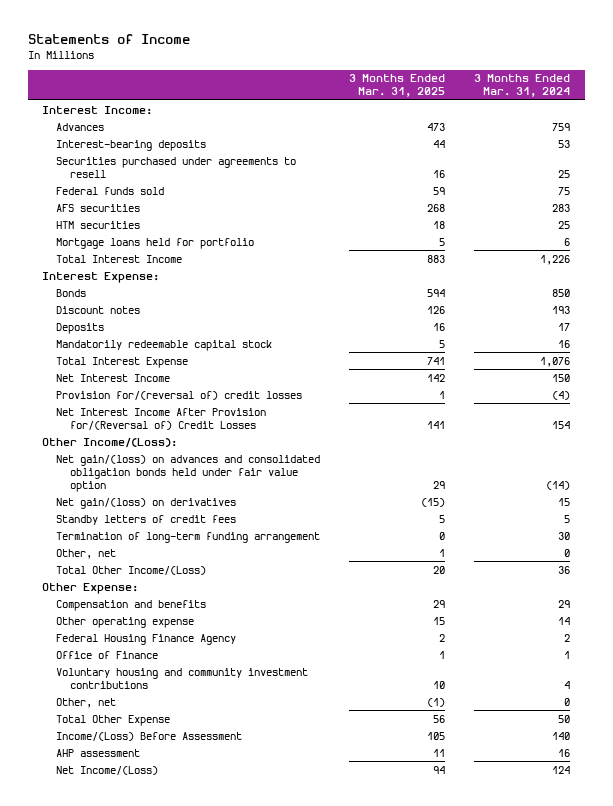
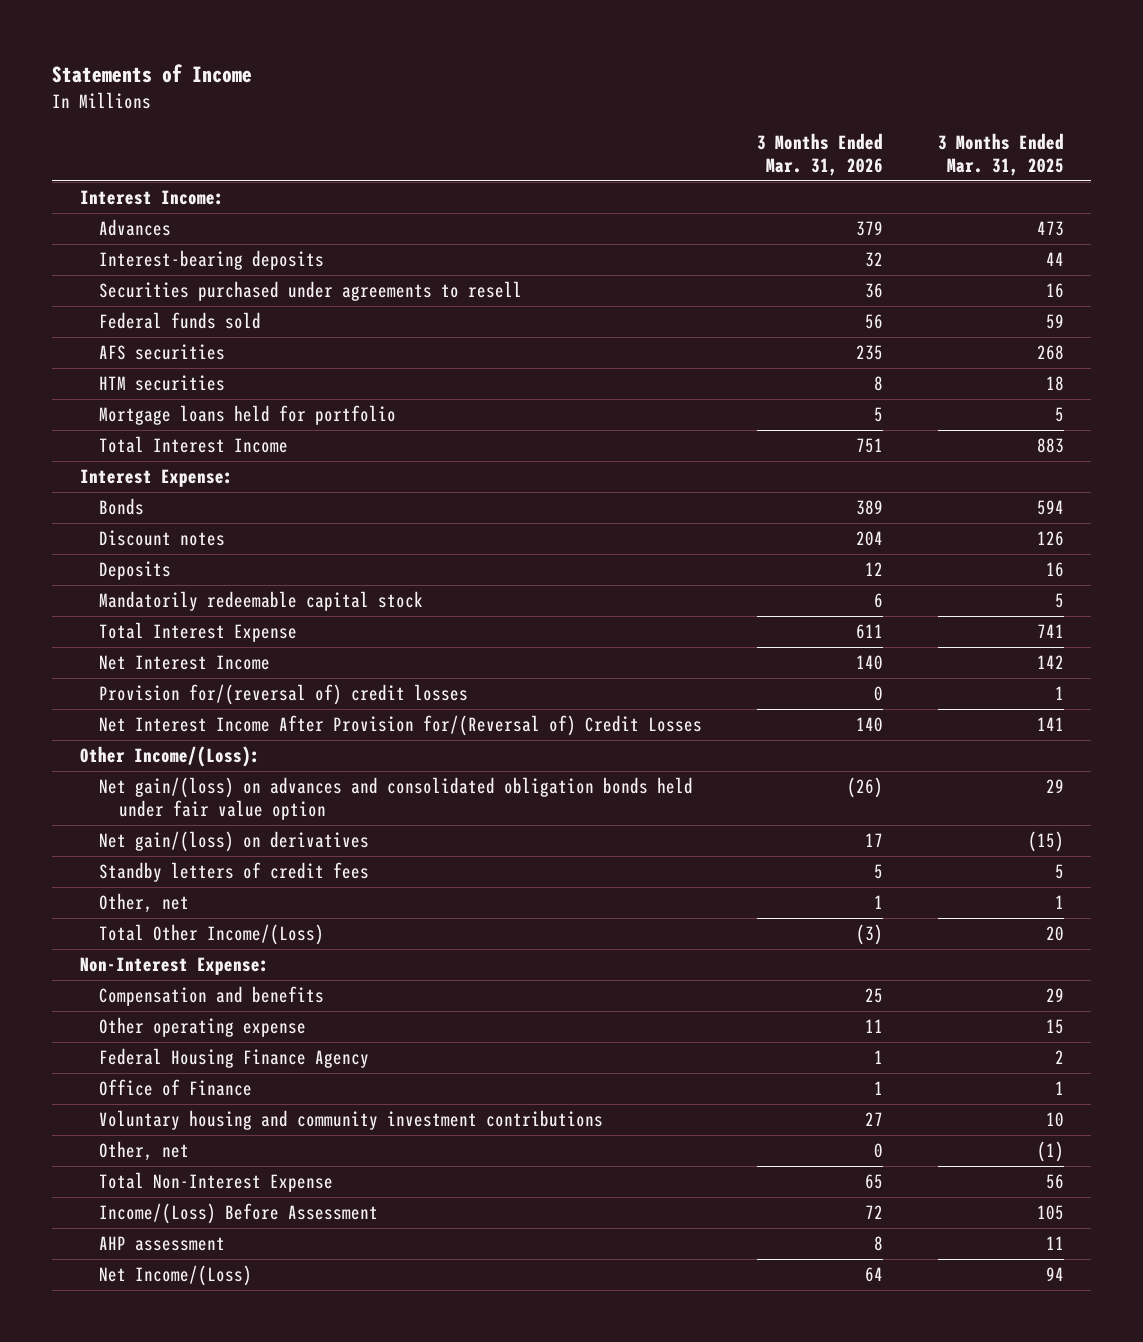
- | 3 Months Ended Mar. 31, 2025 | 3 Months Ended Mar. 31, 2024
+ | 3 Months Ended Mar. 31, 2026 | 3 Months Ended Mar. 31, 2025
- Termination of long-term funding arrangement | 0 | 30
- Other Expense:
+ Non-Interest Expense:
- Total Other Expense | 56 | 50
+ Total Non-Interest Expense | 65 | 56

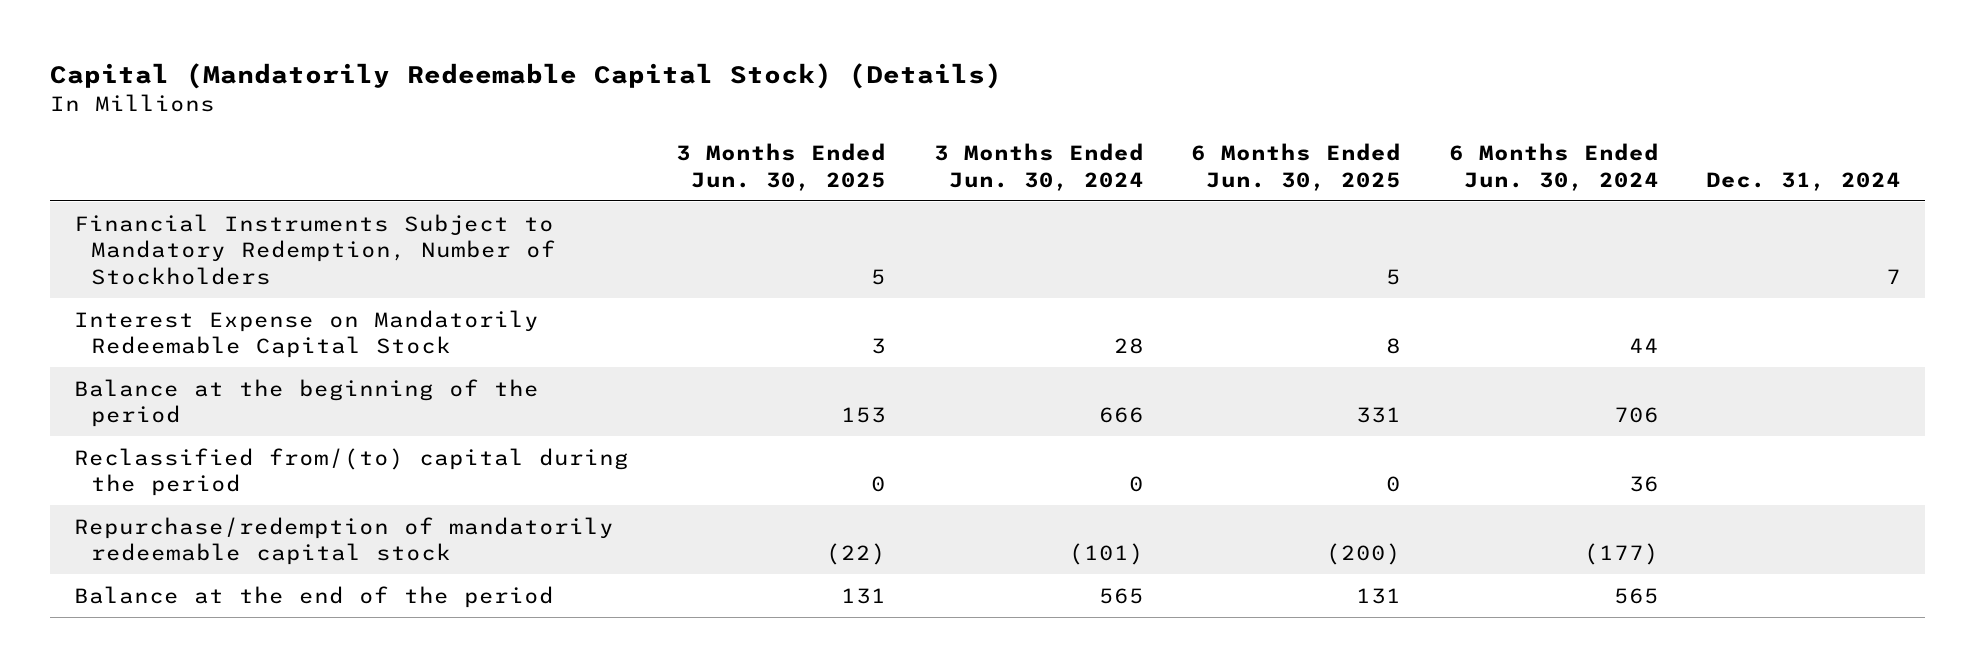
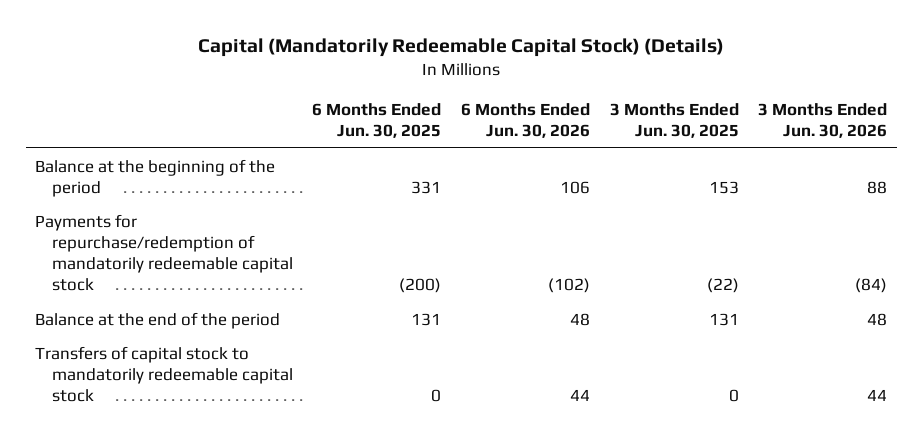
- | 3 Months Ended Jun. 30, 2025 | 3 Months Ended Jun. 30, 2024 | 6 Months Ended Jun. 30, 2025 | 6 Months Ended Jun. 30, 2024 | Dec. 31, 2024
+ | 6 Months Ended Jun. 30, 2025 | 6 Months Ended Jun. 30, 2026 | 3 Months Ended Jun. 30, 2025 | 3 Months Ended Jun. 30, 2026
- Financial Instruments Subject to Mandatory Redemption, Number of Stockholders | 5 | | 5 | | 7
- Interest Expense on Mandatorily Redeemable Capital Stock | 3 | 28 | 8 | 44 |
- Reclassified from/(to) capital during the period | 0 | 0 | 0 | 36 |
- Repurchase/redemption of mandatorily redeemable capital stock | (22) | (101) | (200) | (177) |
+ Payments for repurchase/redemption of mandatorily redeemable capital stock | (200) | (102) | (22) | (84)
+ Transfers of capital stock to mandatorily redeemable capital stock | 0 | 44 | 0 | 44

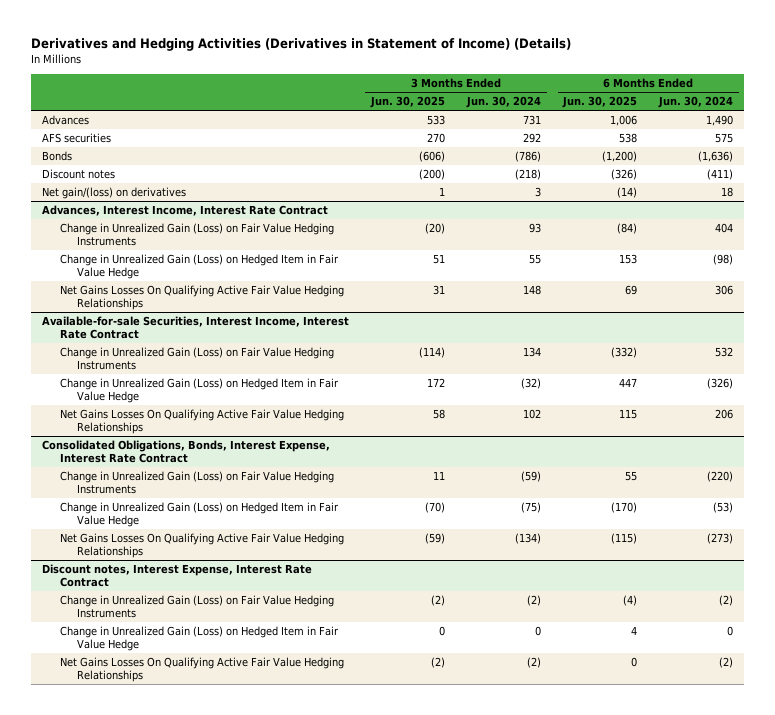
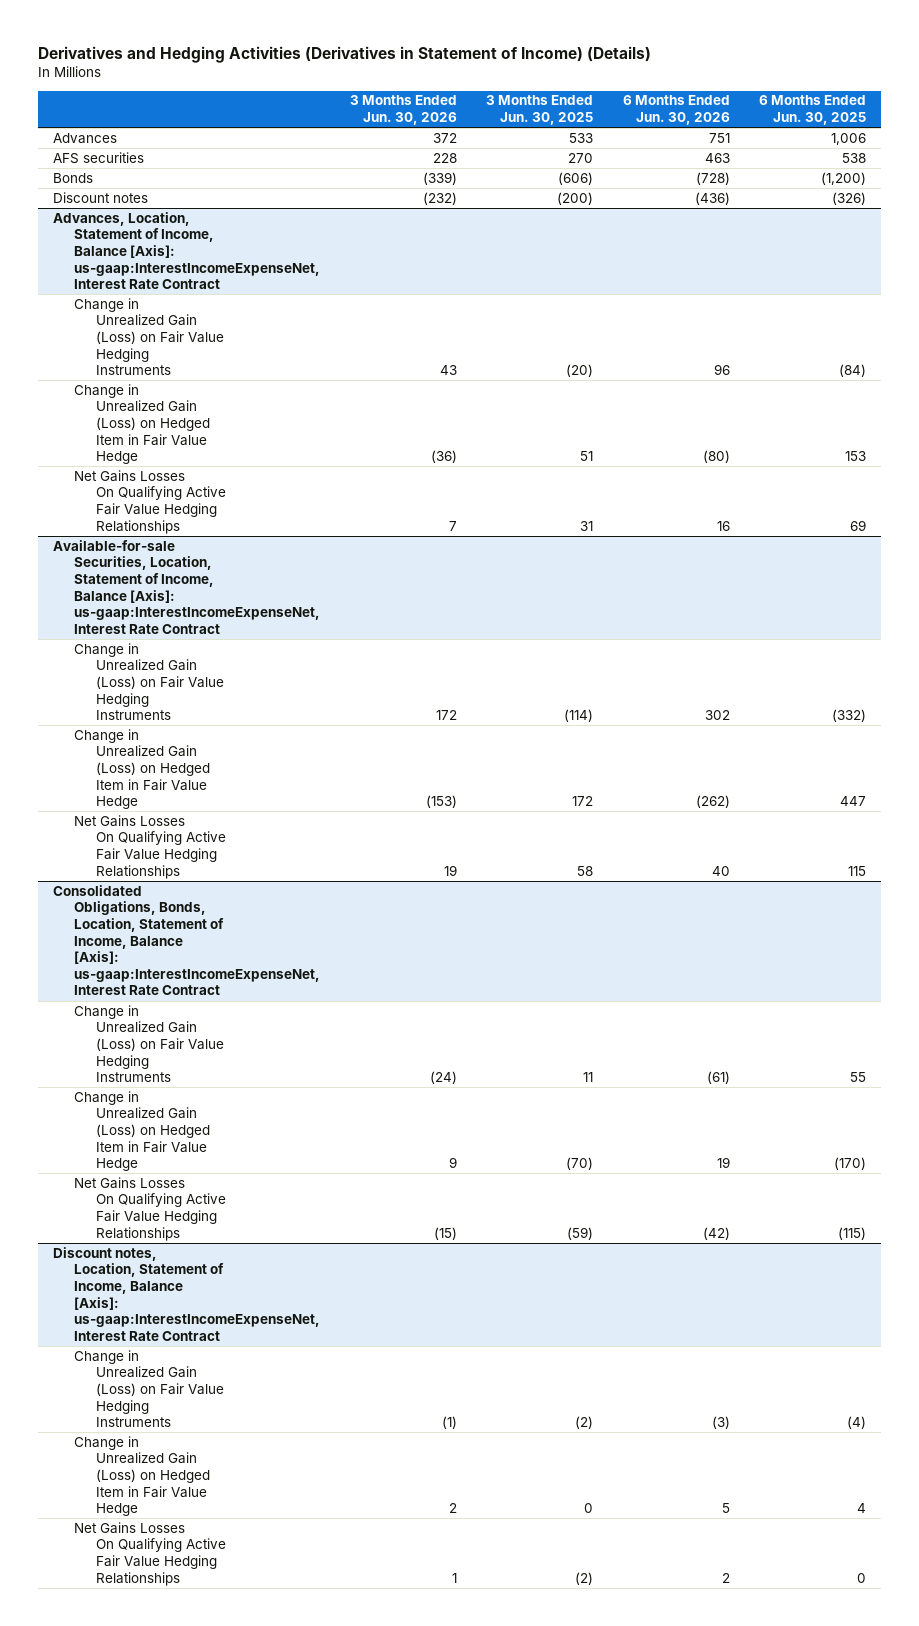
- | 3 Months Ended Jun. 30, 2025 | 3 Months Ended Jun. 30, 2024 | 6 Months Ended Jun. 30, 2025 | 6 Months Ended Jun. 30, 2024
+ | 3 Months Ended Jun. 30, 2026 | 3 Months Ended Jun. 30, 2025 | 6 Months Ended Jun. 30, 2026 | 6 Months Ended Jun. 30, 2025
- Net gain/(loss) on derivatives | 1 | 3 | (14) | 18
- Advances, Interest Income, Interest Rate Contract
+ Advances, Location, Statement of Income, Balance [Axis]: us-gaap:InterestIncomeExpenseNet, Interest Rate Contract
- Available-for-sale Securities, Interest Income, Interest Rate Contract
+ Available-for-sale Securities, Location, Statement of Income, Balance [Axis]: us-gaap:InterestIncomeExpenseNet, Interest Rate Contract
- Consolidated Obligations, Bonds, Interest Expense, Interest Rate Contract
+ Consolidated Obligations, Bonds, Location, Statement of Income, Balance [Axis]: us-gaap:InterestIncomeExpenseNet, Interest Rate Contract
- Discount notes, Interest Expense, Interest Rate Contract
+ Discount notes, Location, Statement of Income, Balance [Axis]: us-gaap:InterestIncomeExpenseNet, Interest Rate Contract

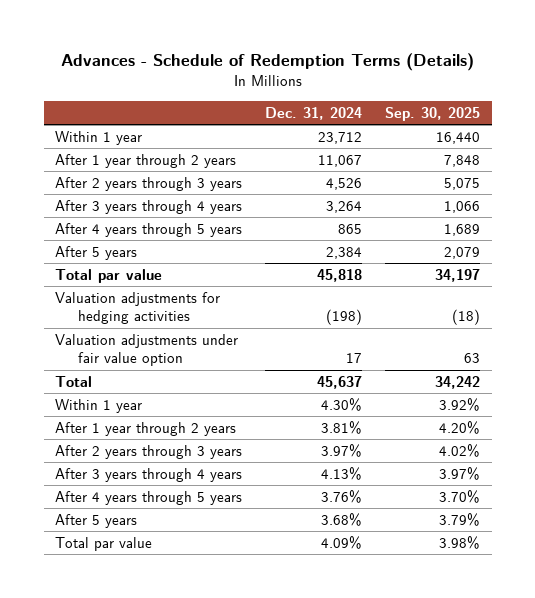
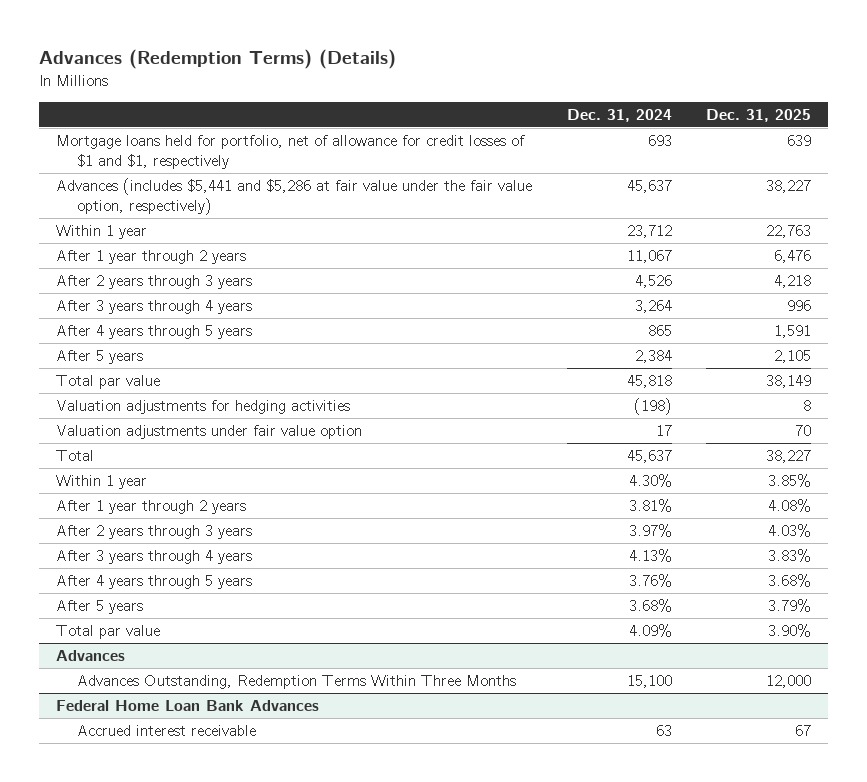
- Advances - Schedule of Redemption Terms (Details)
+ Advances (Redemption Terms) (Details)
- | Dec. 31, 2024 | Sep. 30, 2025
+ | Dec. 31, 2024 | Dec. 31, 2025
+ Mortgage loans held for portfolio, net of allowance for credit losses of $1 and $1, respectively | 693 | 639
+ Advances (includes $5,441 and $5,286 at fair value under the fair value option, respectively) | 45,637 | 38,227
+ Advances
+ Advances Outstanding, Redemption Terms Within Three Months | 15,100 | 12,000
+ Federal Home Loan Bank Advances
+ Accrued interest receivable | 63 | 67

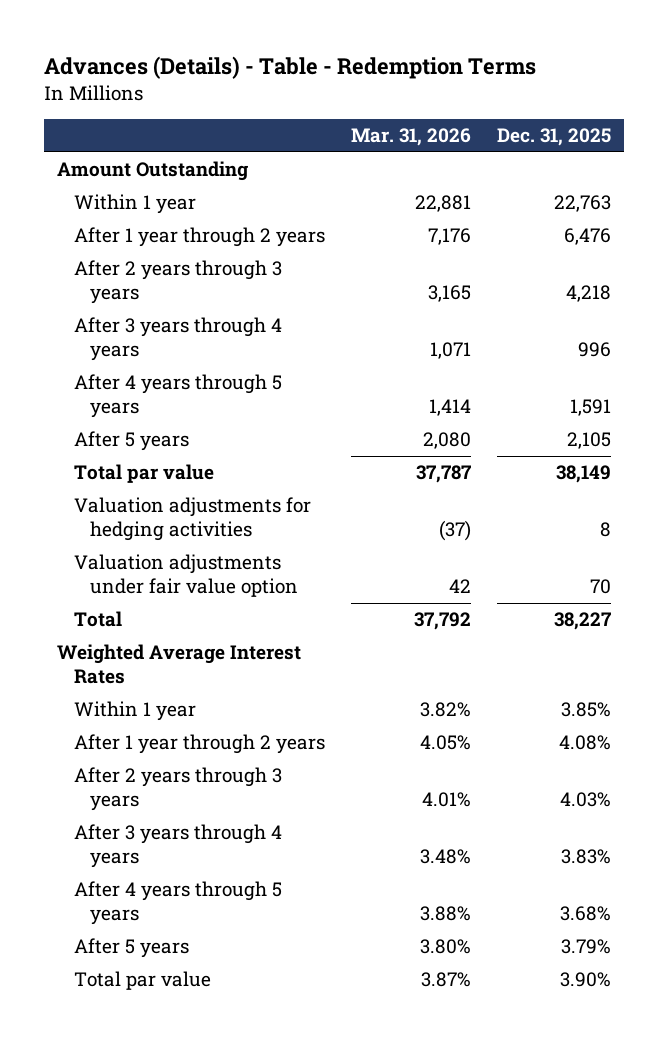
- Advances (Redemption Terms) (Details)
+ Advances (Details) - Table - Redemption Terms
- | Dec. 31, 2024 | Dec. 31, 2025
+ | Mar. 31, 2026 | Dec. 31, 2025
- Mortgage loans held for portfolio, net of allowance for credit losses of $1 and $1, respectively | 693 | 639
- Advances (includes $5,441 and $5,286 at fair value under the fair value option, respectively) | 45,637 | 38,227
+ Amount Outstanding
+ Weighted Average Interest Rates
- Advances
- Advances Outstanding, Redemption Terms Within Three Months | 15,100 | 12,000
- Federal Home Loan Bank Advances
- Accrued interest receivable | 63 | 67

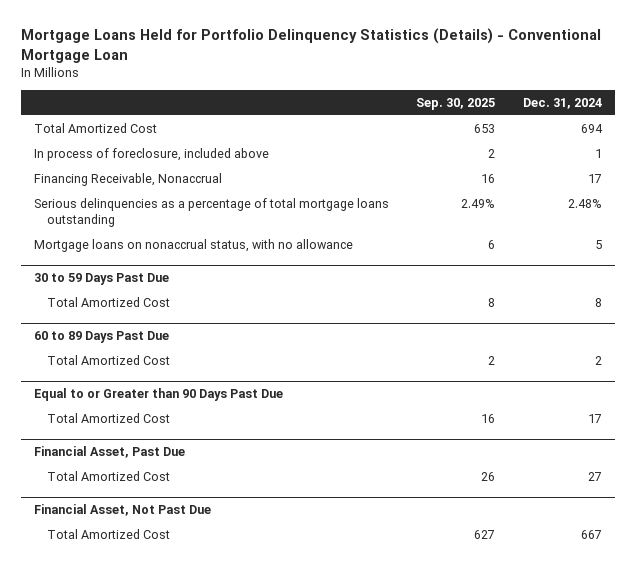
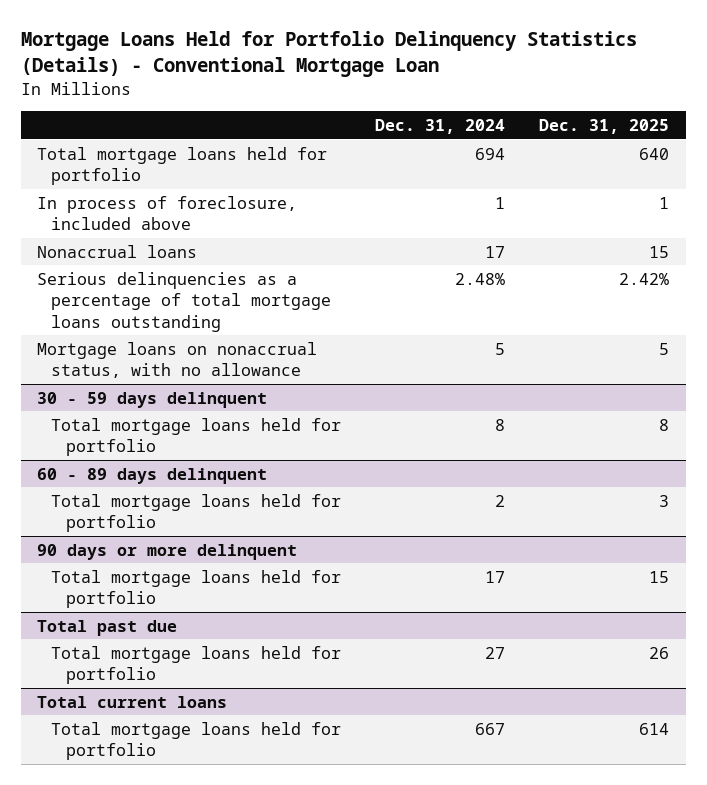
- | Sep. 30, 2025 | Dec. 31, 2024
+ | Dec. 31, 2024 | Dec. 31, 2025
- Total Amortized Cost | 653 | 694
+ Total mortgage loans held for portfolio | 694 | 640
- Financing Receivable, Nonaccrual | 16 | 17
+ Nonaccrual loans | 17 | 15
- 30 to 59 Days Past Due
- Total Amortized Cost | 8 | 8
- 60 to 89 Days Past Due
- Total Amortized Cost | 2 | 2
- Equal to or Greater than 90 Days Past Due
- Total Amortized Cost | 16 | 17
- Financial Asset, Past Due
- Total Amortized Cost | 26 | 27
- Financial Asset, Not Past Due
- Total Amortized Cost | 627 | 667
+ 30 - 59 days delinquent
+ Total mortgage loans held for portfolio | 8 | 8
+ 60 - 89 days delinquent
+ Total mortgage loans held for portfolio | 2 | 3
+ 90 days or more delinquent
+ Total mortgage loans held for portfolio | 17 | 15
+ Total past due
+ Total mortgage loans held for portfolio | 27 | 26
+ Total current loans
+ Total mortgage loans held for portfolio | 667 | 614

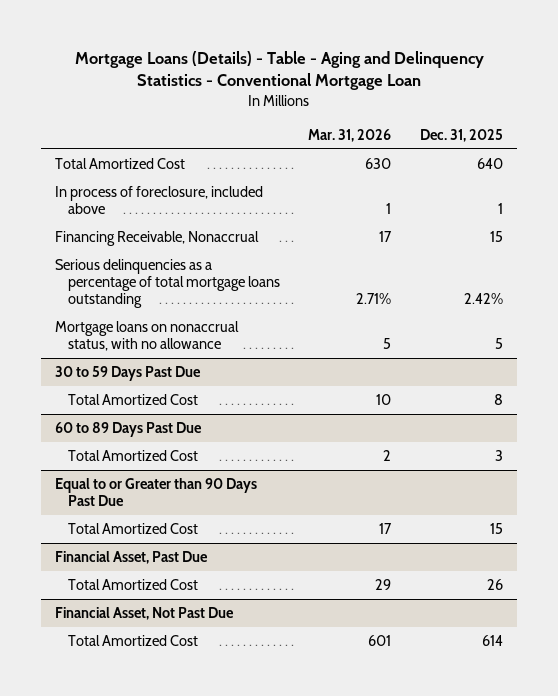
- Mortgage Loans Held for Portfolio Delinquency Statistics (Details) - Conventional Mortgage Loan
+ Mortgage Loans (Details) - Table - Aging and Delinquency Statistics - Conventional Mortgage Loan
- | Dec. 31, 2024 | Dec. 31, 2025
+ | Mar. 31, 2026 | Dec. 31, 2025
- Total mortgage loans held for portfolio | 694 | 640
+ Total Amortized Cost | 630 | 640
- Nonaccrual loans | 17 | 15
+ Financing Receivable, Nonaccrual | 17 | 15
- 30 - 59 days delinquent
- Total mortgage loans held for portfolio | 8 | 8
- 60 - 89 days delinquent
- Total mortgage loans held for portfolio | 2 | 3
- 90 days or more delinquent
- Total mortgage loans held for portfolio | 17 | 15
- Total past due
- Total mortgage loans held for portfolio | 27 | 26
- Total current loans
- Total mortgage loans held for portfolio | 667 | 614
+ 30 to 59 Days Past Due
+ Total Amortized Cost | 10 | 8
+ 60 to 89 Days Past Due
+ Total Amortized Cost | 2 | 3
+ Equal to or Greater than 90 Days Past Due
+ Total Amortized Cost | 17 | 15
+ Financial Asset, Past Due
+ Total Amortized Cost | 29 | 26
+ Financial Asset, Not Past Due
+ Total Amortized Cost | 601 | 614

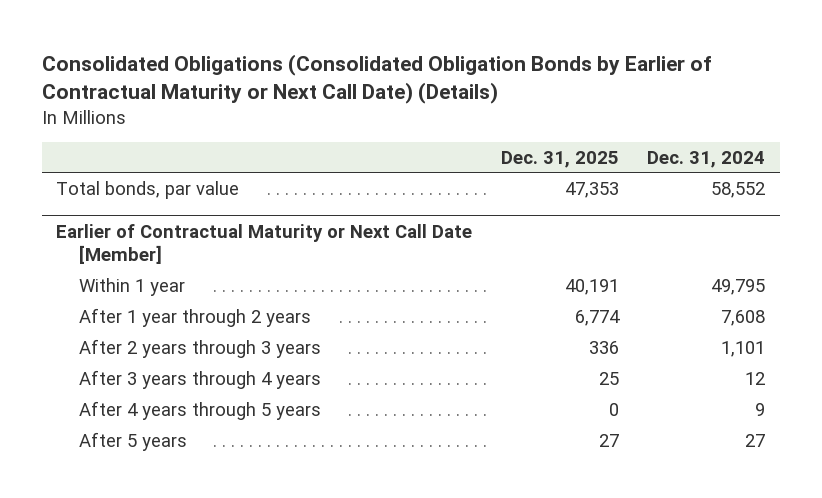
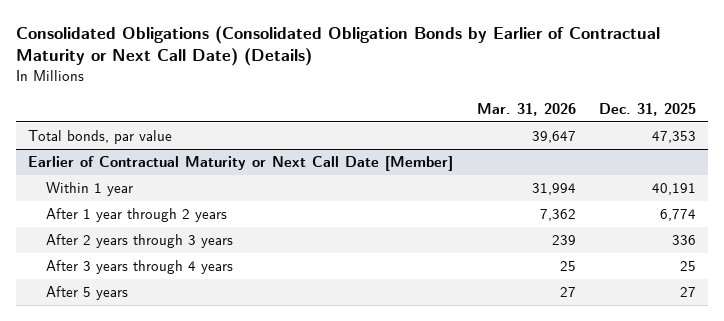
- | Dec. 31, 2025 | Dec. 31, 2024
+ | Mar. 31, 2026 | Dec. 31, 2025
@ Earlier of Contractual Maturity or Next Call Date [Member]
- After 4 years through 5 years | 0 | 9

